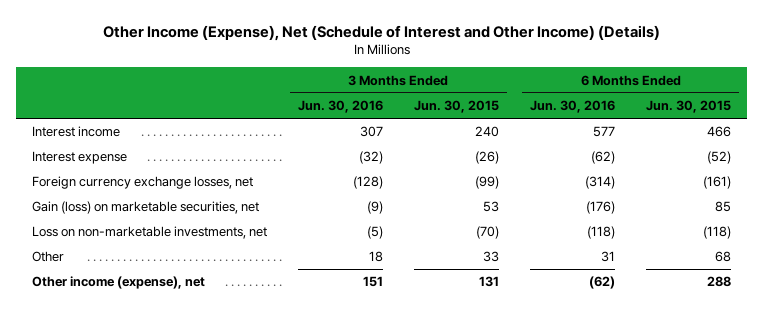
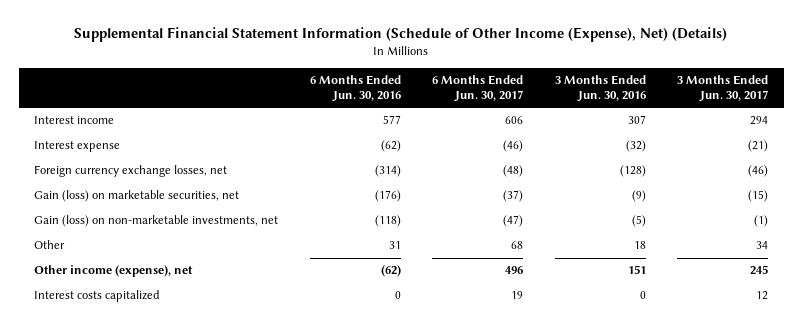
- Other Income (Expense), Net (Schedule of Interest and Other Income) (Details)
+ Supplemental Financial Statement Information (Schedule of Other Income (Expense), Net) (Details)
- | 3 Months Ended Jun. 30, 2016 | 3 Months Ended Jun. 30, 2015 | 6 Months Ended Jun. 30, 2016 | 6 Months Ended Jun. 30, 2015
+ | 6 Months Ended Jun. 30, 2016 | 6 Months Ended Jun. 30, 2017 | 3 Months Ended Jun. 30, 2016 | 3 Months Ended Jun. 30, 2017
- Loss on non-marketable investments, net | (5) | (70) | (118) | (118)
+ Gain (loss) on non-marketable investments, net | (118) | (47) | (5) | (1)
+ Interest costs capitalized | 0 | 19 | 0 | 12

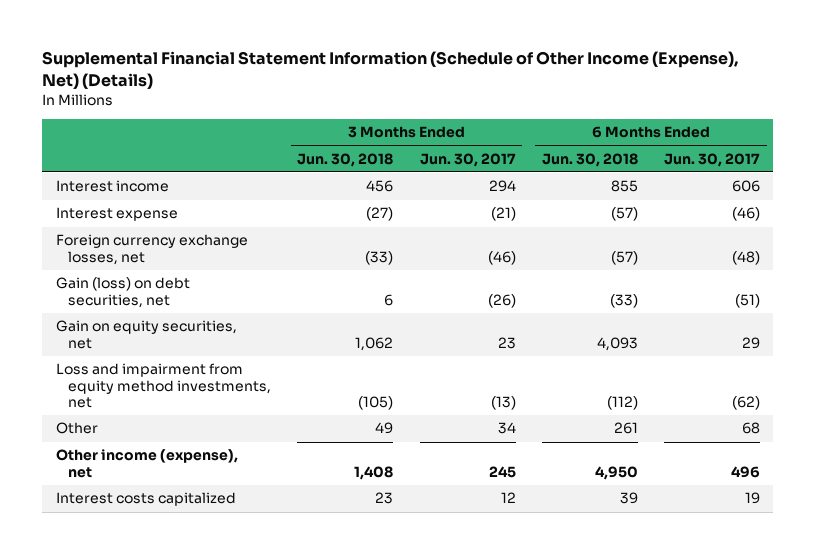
- | 6 Months Ended Jun. 30, 2016 | 6 Months Ended Jun. 30, 2017 | 3 Months Ended Jun. 30, 2016 | 3 Months Ended Jun. 30, 2017
+ | 3 Months Ended Jun. 30, 2018 | 3 Months Ended Jun. 30, 2017 | 6 Months Ended Jun. 30, 2018 | 6 Months Ended Jun. 30, 2017
- Gain (loss) on marketable securities, net | (176) | (37) | (9) | (15)
- Gain (loss) on non-marketable investments, net | (118) | (47) | (5) | (1)
+ Gain (loss) on debt securities, net | 6 | (26) | (33) | (51)
+ Gain on equity securities, net | 1,062 | 23 | 4,093 | 29
+ Loss and impairment from equity method investments, net | (105) | (13) | (112) | (62)

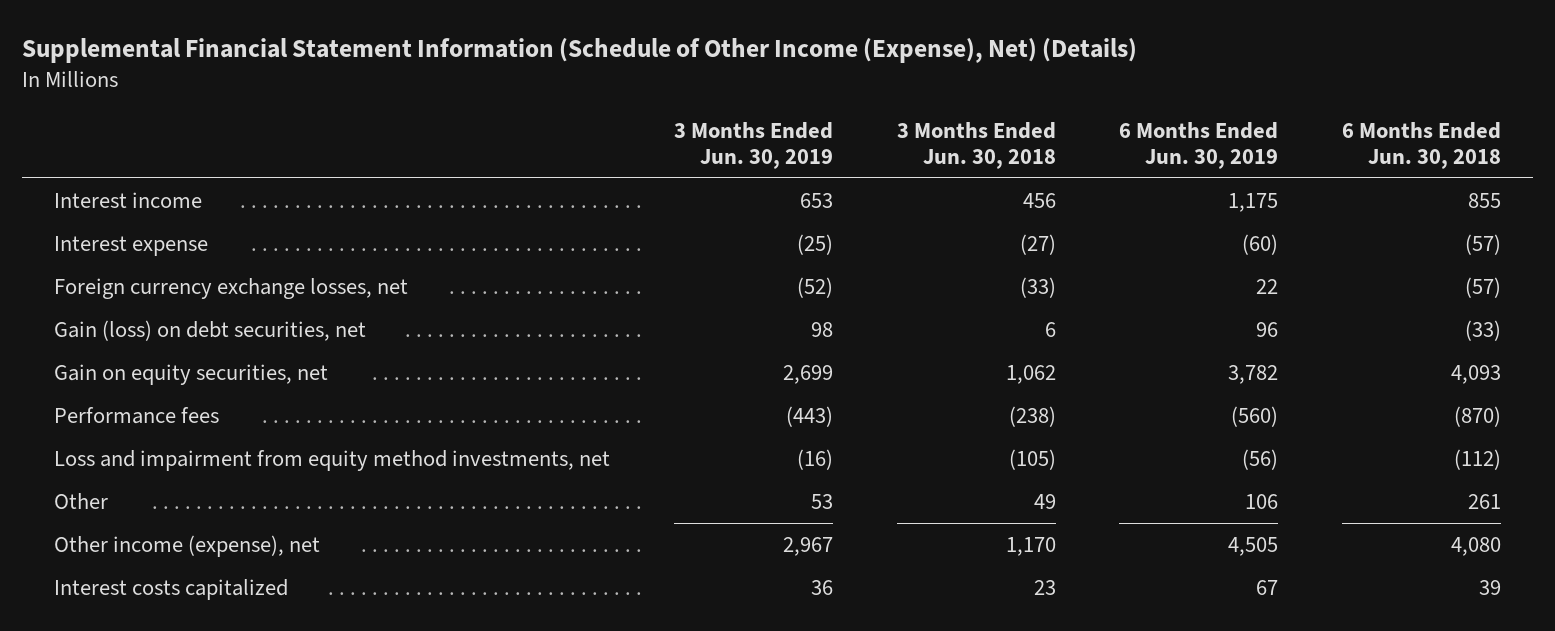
- | 3 Months Ended Jun. 30, 2018 | 3 Months Ended Jun. 30, 2017 | 6 Months Ended Jun. 30, 2018 | 6 Months Ended Jun. 30, 2017
+ | 3 Months Ended Jun. 30, 2019 | 3 Months Ended Jun. 30, 2018 | 6 Months Ended Jun. 30, 2019 | 6 Months Ended Jun. 30, 2018
+ Performance fees | (443) | (238) | (560) | (870)
- Other income (expense), net | 1,408 | 245 | 4,950 | 496
+ Other income (expense), net | 2,967 | 1,170 | 4,505 | 4,080

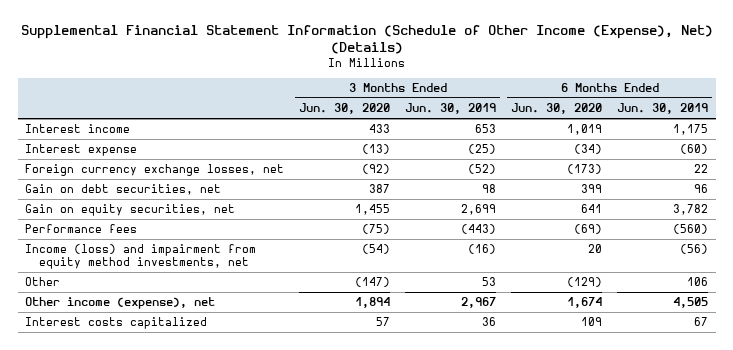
- | 3 Months Ended Jun. 30, 2019 | 3 Months Ended Jun. 30, 2018 | 6 Months Ended Jun. 30, 2019 | 6 Months Ended Jun. 30, 2018
+ | 3 Months Ended Jun. 30, 2020 | 3 Months Ended Jun. 30, 2019 | 6 Months Ended Jun. 30, 2020 | 6 Months Ended Jun. 30, 2019
- Gain (loss) on debt securities, net | 98 | 6 | 96 | (33)
+ Gain on debt securities, net | 387 | 98 | 399 | 96
- Loss and impairment from equity method investments, net | (16) | (105) | (56) | (112)
+ Income (loss) and impairment from equity method investments, net | (54) | (16) | 20 | (56)

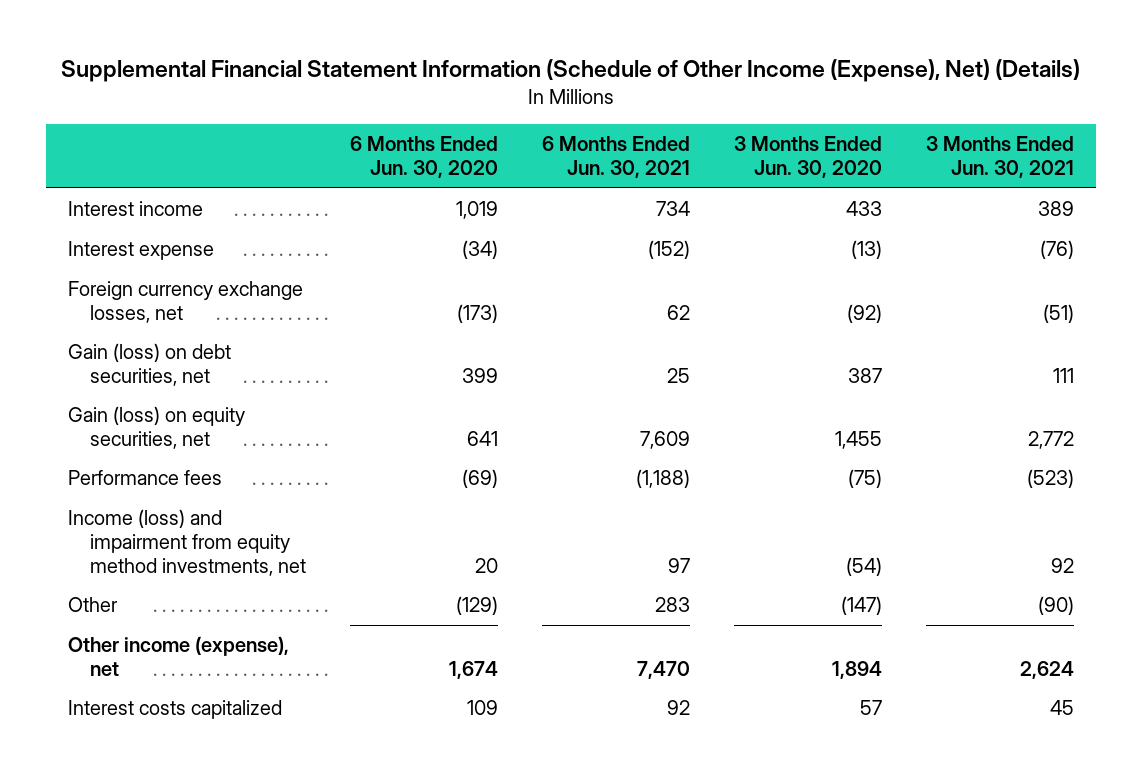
- | 3 Months Ended Jun. 30, 2020 | 3 Months Ended Jun. 30, 2019 | 6 Months Ended Jun. 30, 2020 | 6 Months Ended Jun. 30, 2019
+ | 6 Months Ended Jun. 30, 2020 | 6 Months Ended Jun. 30, 2021 | 3 Months Ended Jun. 30, 2020 | 3 Months Ended Jun. 30, 2021
- Gain on debt securities, net | 387 | 98 | 399 | 96
- Gain on equity securities, net | 1,455 | 2,699 | 641 | 3,782
+ Gain (loss) on debt securities, net | 399 | 25 | 387 | 111
+ Gain (loss) on equity securities, net | 641 | 7,609 | 1,455 | 2,772

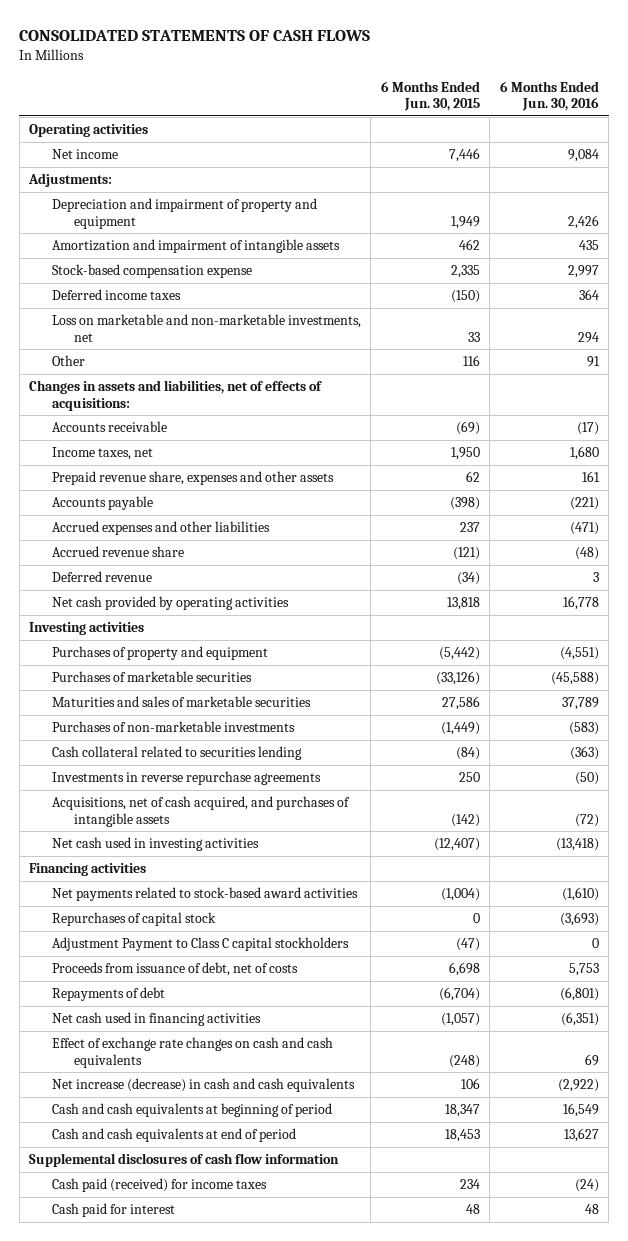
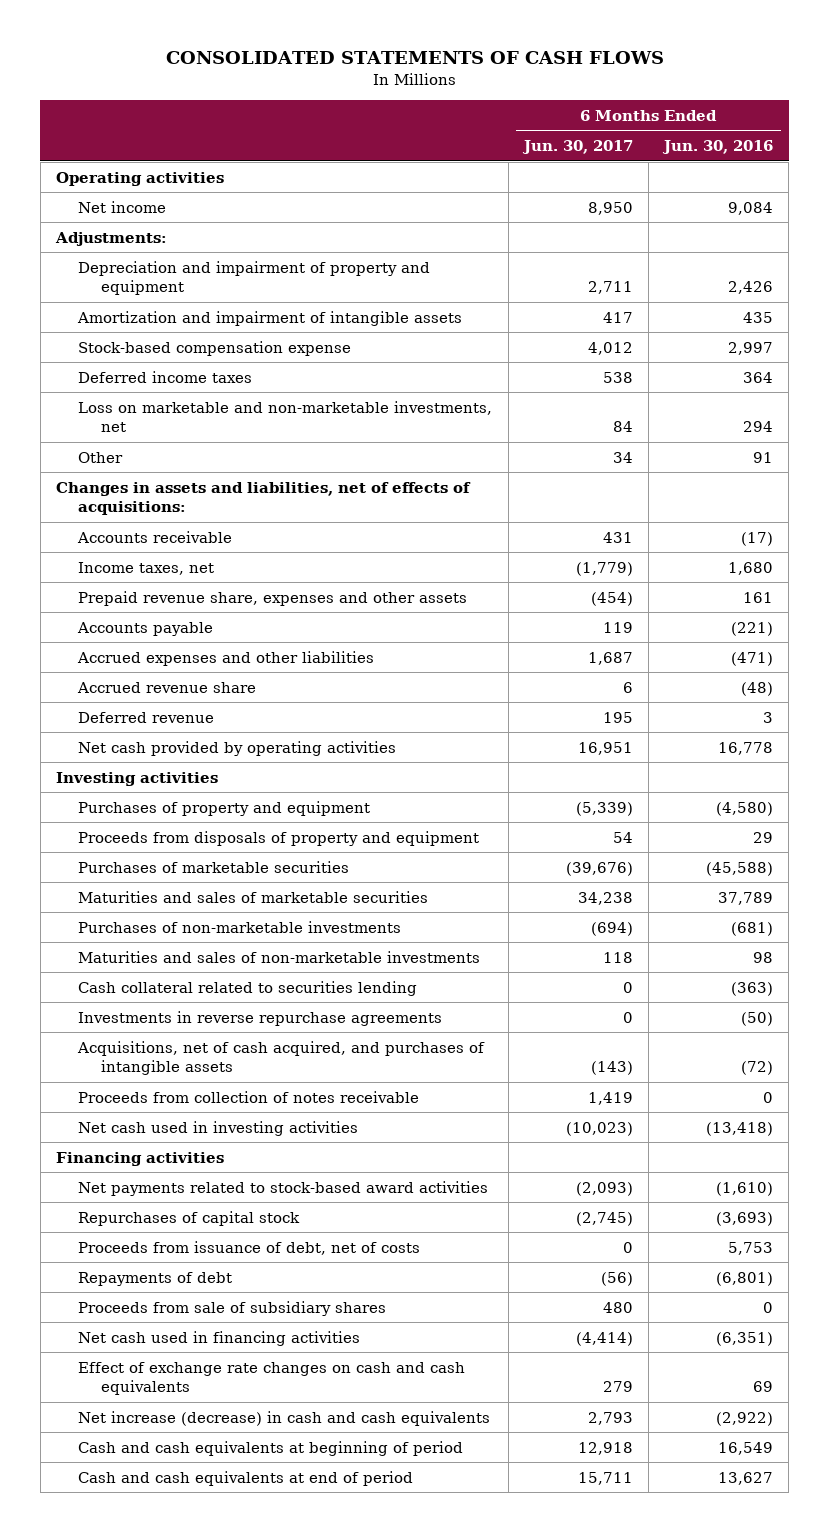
- | 6 Months Ended Jun. 30, 2015 | 6 Months Ended Jun. 30, 2016
+ | 6 Months Ended Jun. 30, 2017 | 6 Months Ended Jun. 30, 2016
- Purchases of property and equipment | (5,442) | (4,551)
+ Purchases of property and equipment | (5,339) | (4,580)
+ Proceeds from disposals of property and equipment | 54 | 29
- Purchases of non-marketable investments | (1,449) | (583)
+ Purchases of non-marketable investments | (694) | (681)
+ Maturities and sales of non-marketable investments | 118 | 98
+ Proceeds from collection of notes receivable | 1,419 | 0
- Adjustment Payment to Class C capital stockholders | (47) | 0
+ Proceeds from sale of subsidiary shares | 480 | 0
- Supplemental disclosures of cash flow information
- Cash paid (received) for income taxes | 234 | (24)
- Cash paid for interest | 48 | 48

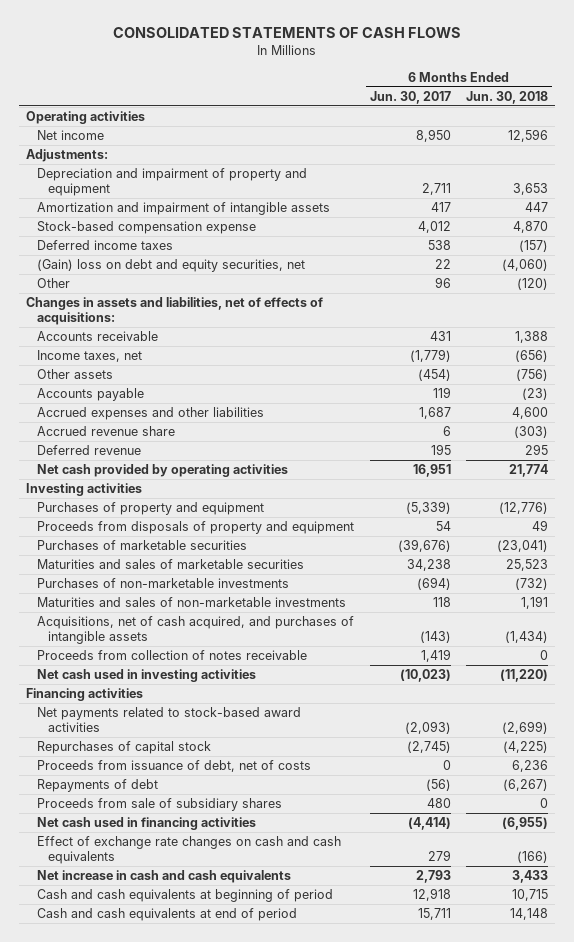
- | 6 Months Ended Jun. 30, 2017 | 6 Months Ended Jun. 30, 2016
+ | 6 Months Ended Jun. 30, 2017 | 6 Months Ended Jun. 30, 2018
- Loss on marketable and non-marketable investments, net | 84 | 294
- Other | 34 | 91
+ (Gain) loss on debt and equity securities, net | 22 | (4,060)
+ Other | 96 | (120)
- Prepaid revenue share, expenses and other assets | (454) | 161
+ Other assets | (454) | (756)
- Cash collateral related to securities lending | 0 | (363)
- Investments in reverse repurchase agreements | 0 | (50)
- Net increase (decrease) in cash and cash equivalents | 2,793 | (2,922)
+ Net increase in cash and cash equivalents | 2,793 | 3,433

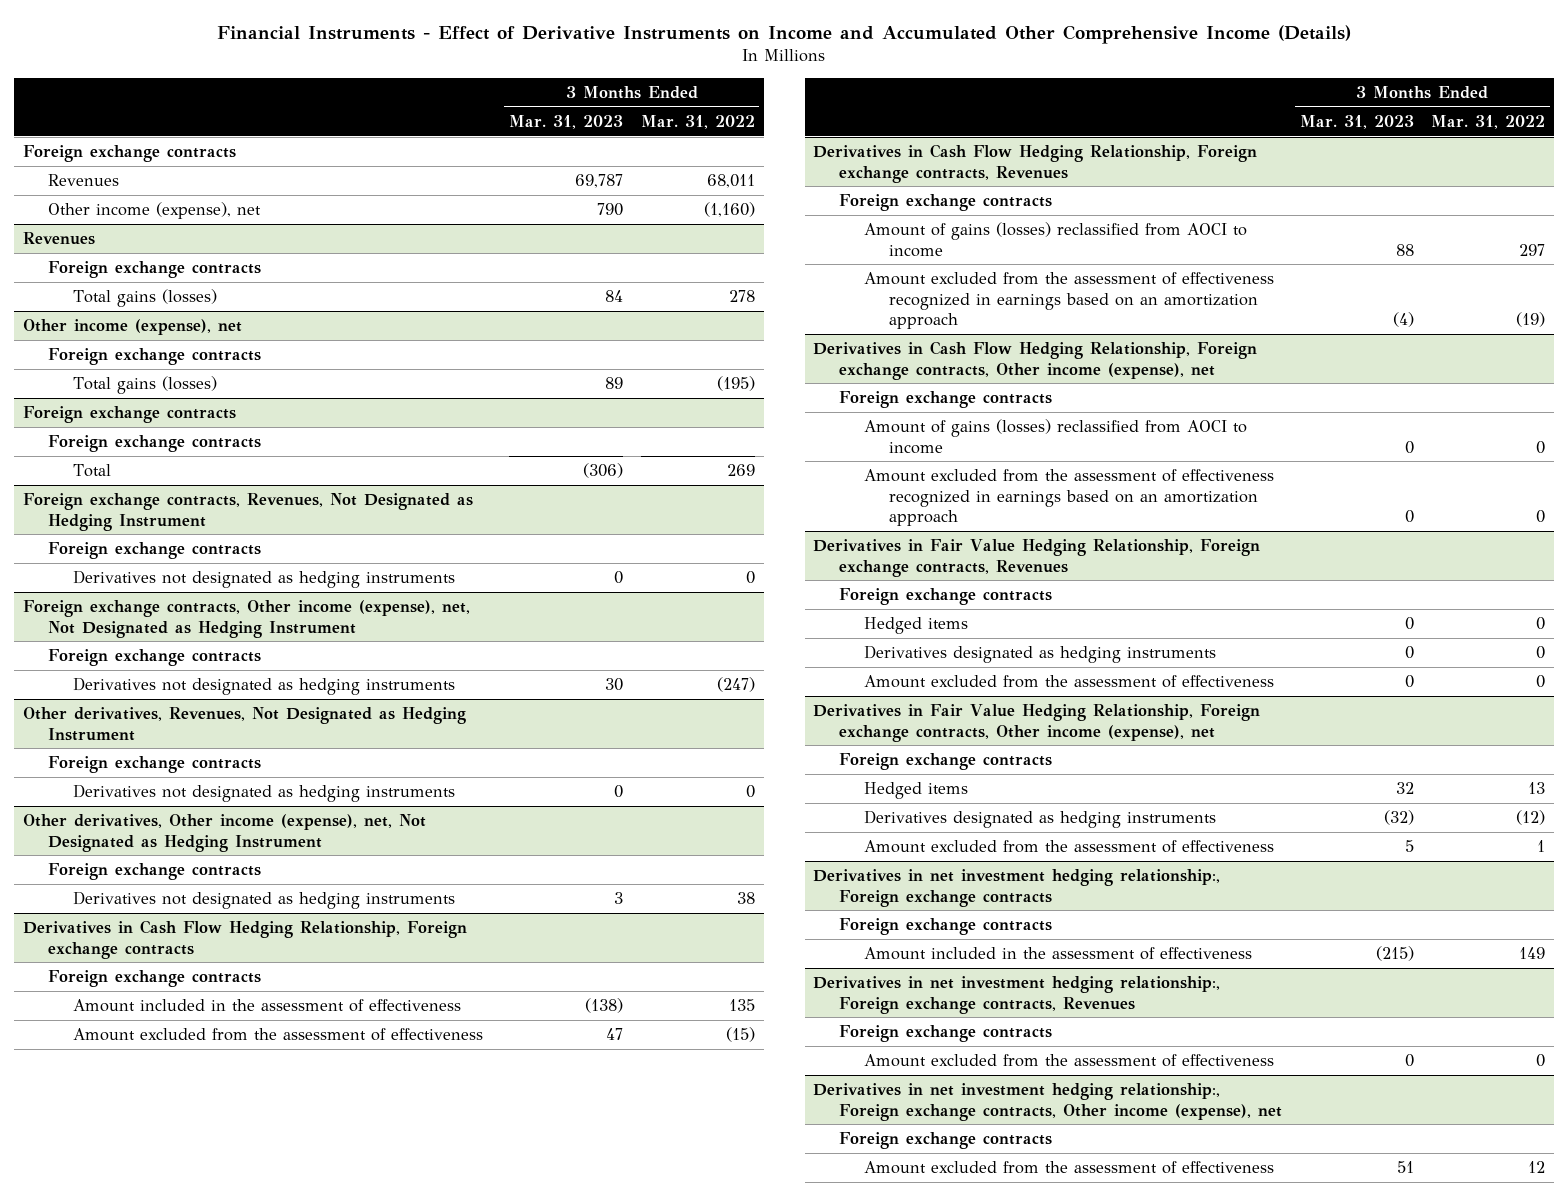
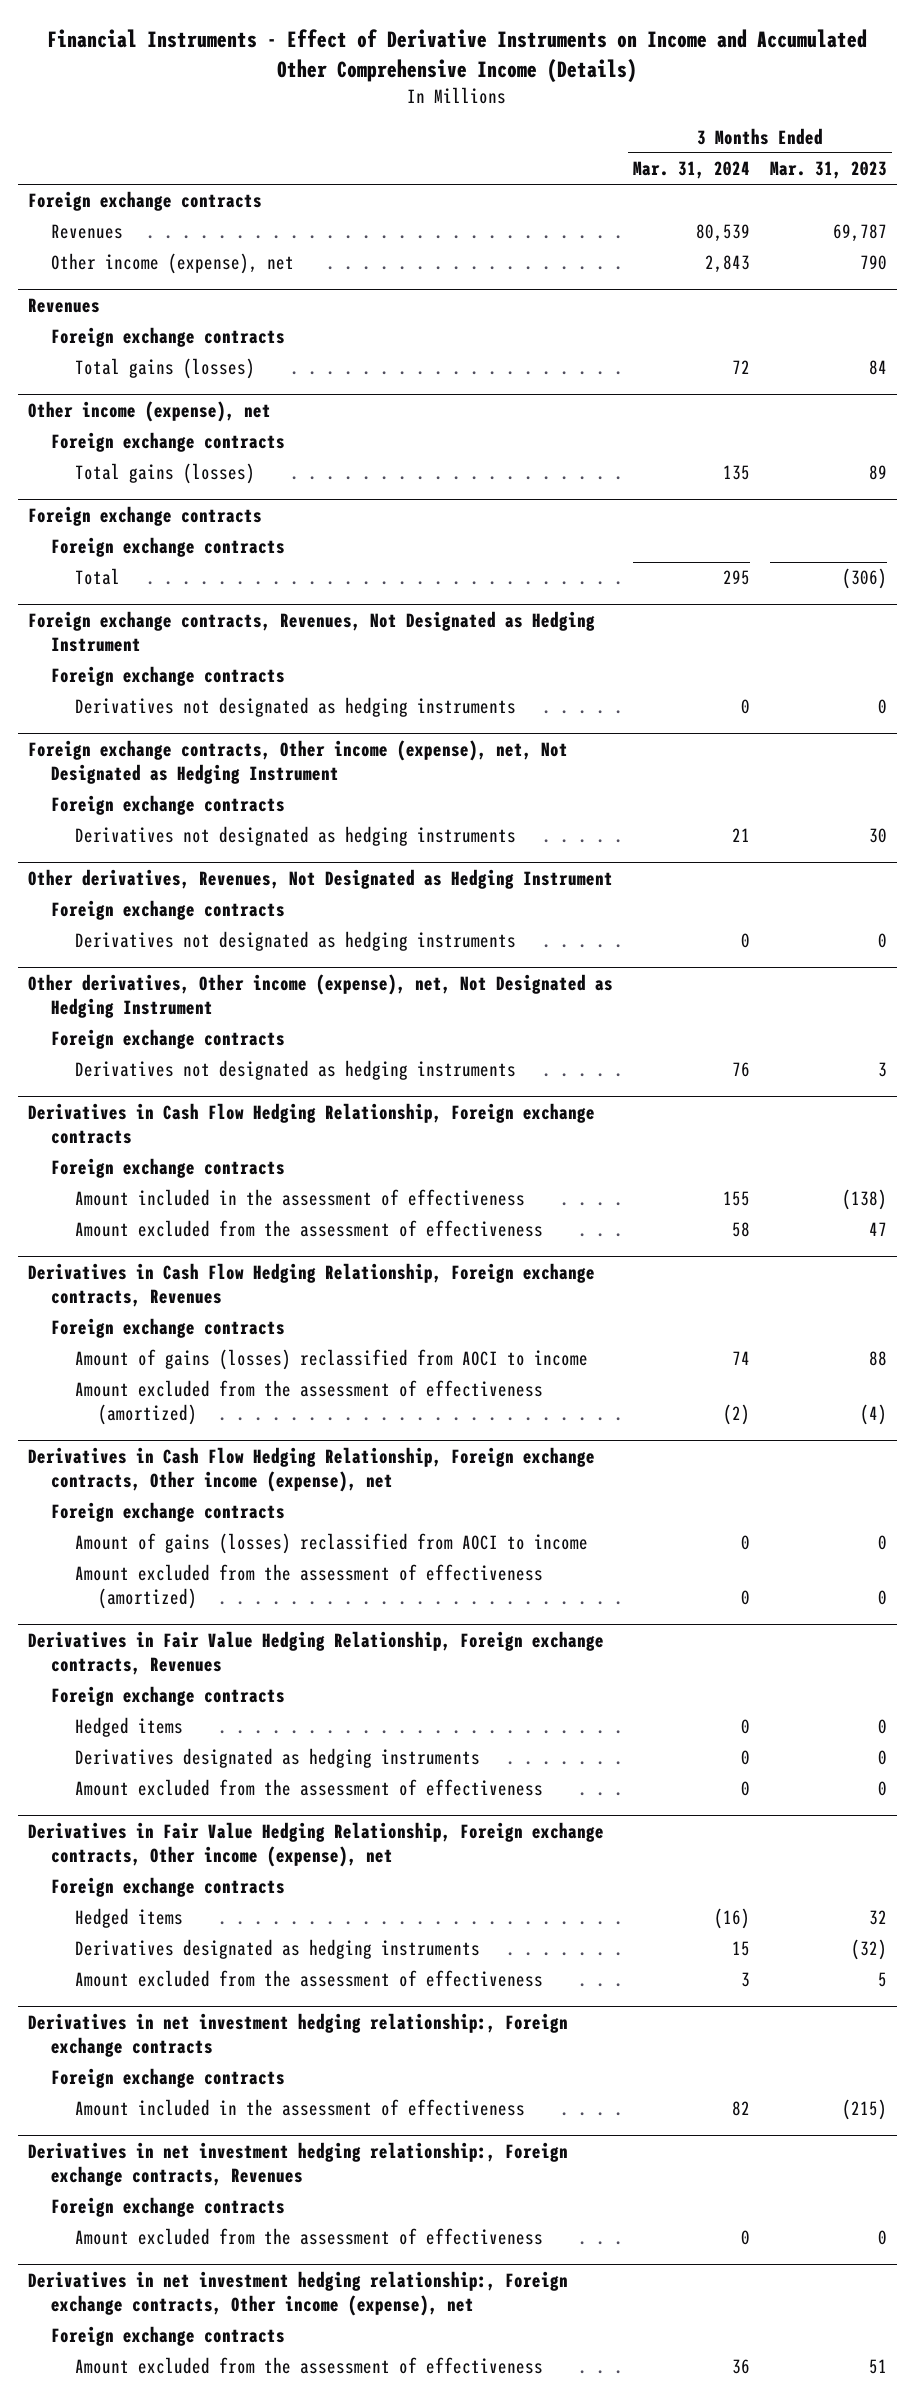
- | 3 Months Ended Mar. 31, 2023 | 3 Months Ended Mar. 31, 2022
+ | 3 Months Ended Mar. 31, 2024 | 3 Months Ended Mar. 31, 2023
@ Derivatives in Cash Flow Hedging Relationship, Foreign exchange contracts, Revenues
- Amount excluded from the assessment of effectiveness recognized in earnings based on an amortization approach | (4) | (19)
+ Amount excluded from the assessment of effectiveness (amortized) | (2) | (4)
@ Derivatives in Cash Flow Hedging Relationship, Foreign exchange contracts, Other income (expense), net
- Amount excluded from the assessment of effectiveness recognized in earnings based on an amortization approach | 0 | 0
+ Amount excluded from the assessment of effectiveness (amortized) | 0 | 0

